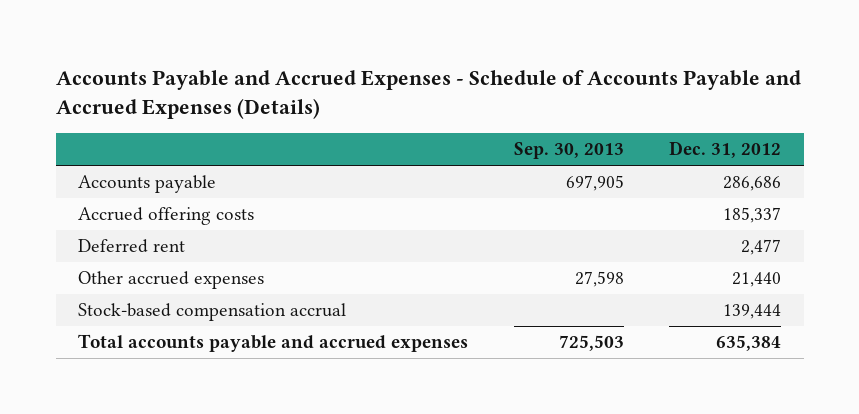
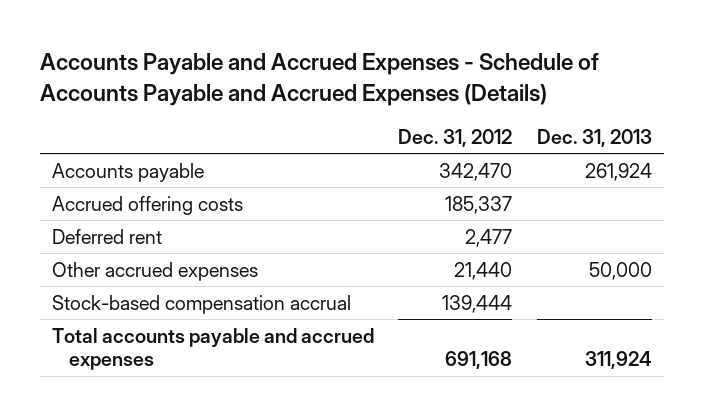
- | Sep. 30, 2013 | Dec. 31, 2012
+ | Dec. 31, 2012 | Dec. 31, 2013
- Accounts payable | 697,905 | 286,686
+ Accounts payable | 342,470 | 261,924
- Total accounts payable and accrued expenses | 725,503 | 635,384
+ Total accounts payable and accrued expenses | 691,168 | 311,924

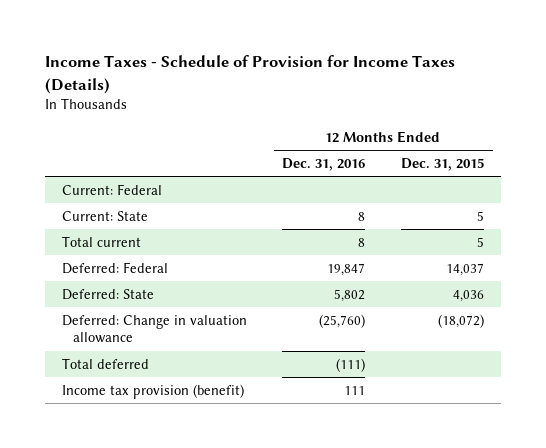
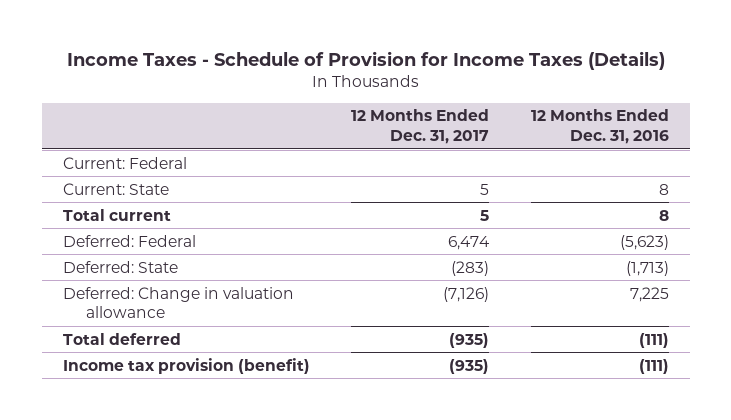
- | 12 Months Ended Dec. 31, 2016 | 12 Months Ended Dec. 31, 2015
+ | 12 Months Ended Dec. 31, 2017 | 12 Months Ended Dec. 31, 2016
- Deferred: Federal | 19,847 | 14,037
- Deferred: State | 5,802 | 4,036
- Deferred: Change in valuation allowance | (25,760) | (18,072)
+ Deferred: Federal | 6,474 | (5,623)
+ Deferred: State | (283) | (1,713)
+ Deferred: Change in valuation allowance | (7,126) | 7,225
- Income tax provision (benefit) | 111 |
+ Income tax provision (benefit) | (935) | (111)

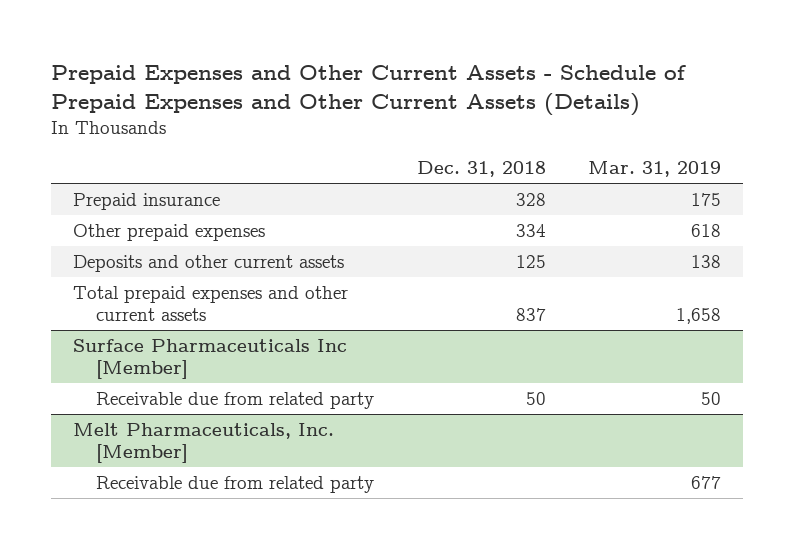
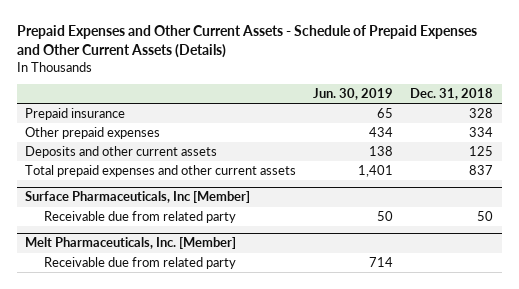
- | Dec. 31, 2018 | Mar. 31, 2019
+ | Jun. 30, 2019 | Dec. 31, 2018
- Surface Pharmaceuticals Inc [Member]
+ Surface Pharmaceuticals, Inc [Member]

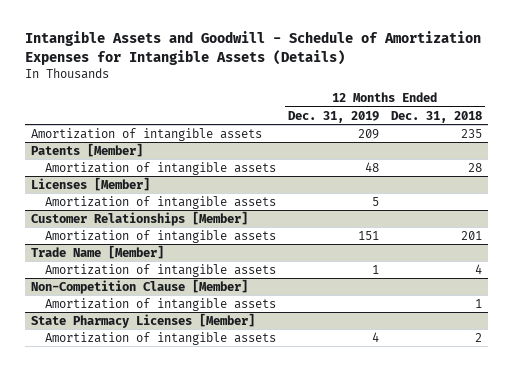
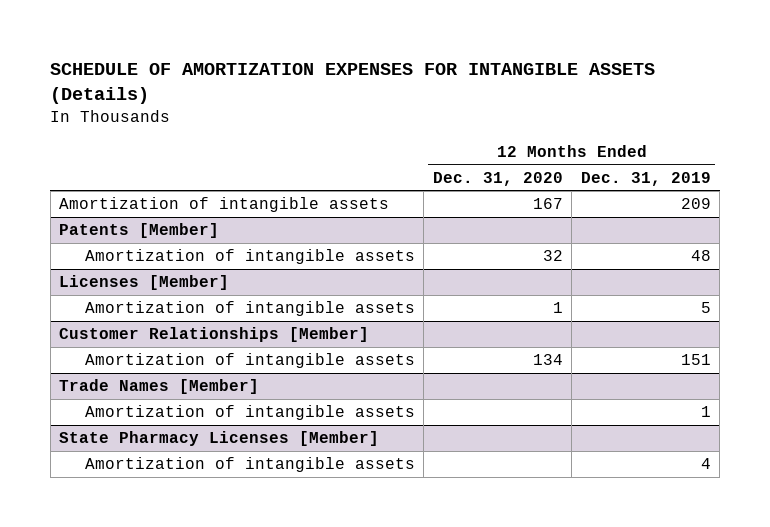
- Intangible Assets and Goodwill - Schedule of Amortization Expenses for Intangible Assets (Details)
+ SCHEDULE OF AMORTIZATION EXPENSES FOR INTANGIBLE ASSETS (Details)
- | 12 Months Ended Dec. 31, 2019 | 12 Months Ended Dec. 31, 2018
+ | 12 Months Ended Dec. 31, 2020 | 12 Months Ended Dec. 31, 2019
- Trade Name [Member]
+ Trade Names [Member]
- Non-Competition Clause [Member]
- Amortization of intangible assets | | 1

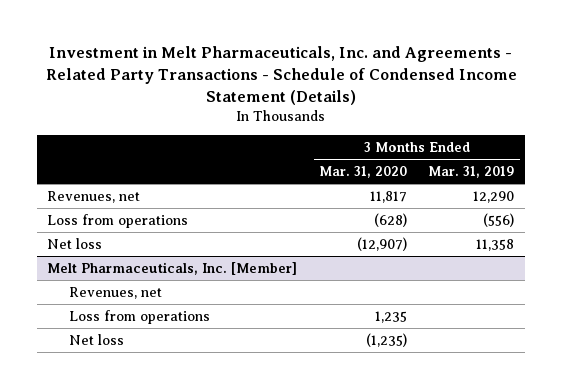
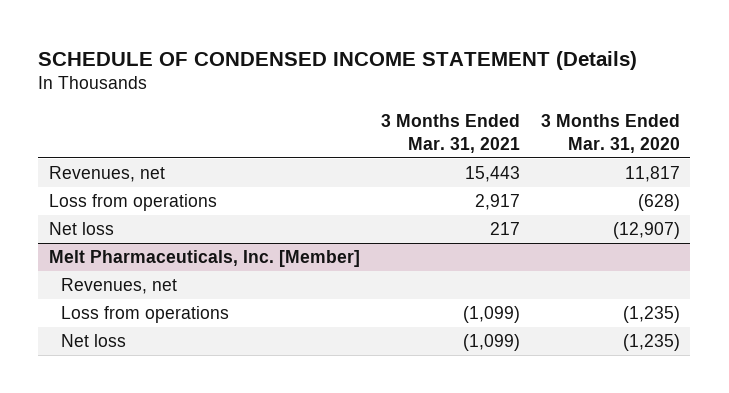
- Investment in Melt Pharmaceuticals, Inc. and Agreements - Related Party Transactions - Schedule of Condensed Income Statement (Details)
+ SCHEDULE OF CONDENSED INCOME STATEMENT (Details)
- | 3 Months Ended Mar. 31, 2020 | 3 Months Ended Mar. 31, 2019
+ | 3 Months Ended Mar. 31, 2021 | 3 Months Ended Mar. 31, 2020
@ Melt Pharmaceuticals, Inc. [Member]
- Loss from operations | 1,235 |
+ Loss from operations | (1,099) | (1,235)

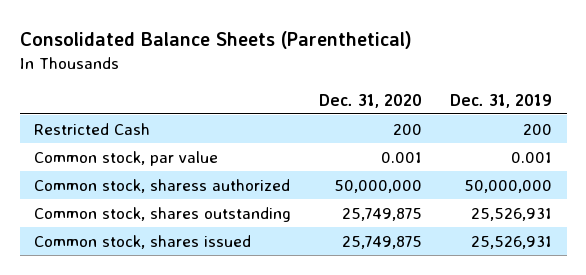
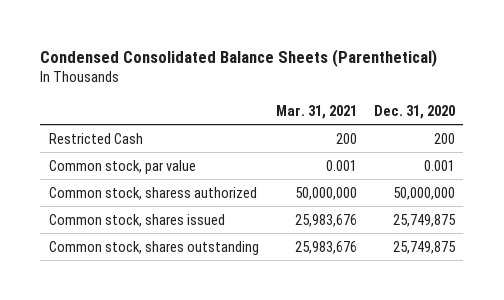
- Consolidated Balance Sheets (Parenthetical)
+ Condensed Consolidated Balance Sheets (Parenthetical)
- | Dec. 31, 2020 | Dec. 31, 2019
+ | Mar. 31, 2021 | Dec. 31, 2020
moved down: Common stock, shares outstanding | 25,983,676 | 25,749,875

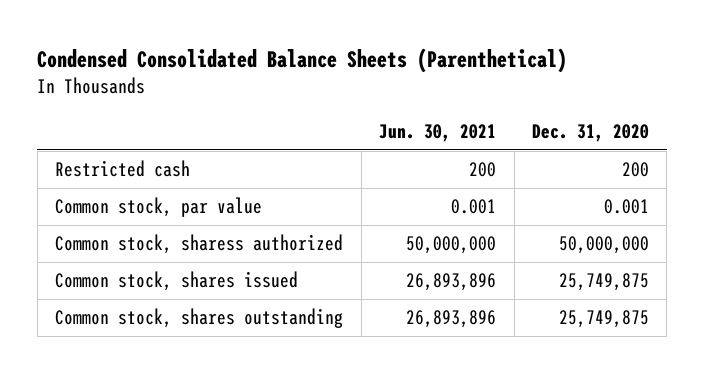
- | Mar. 31, 2021 | Dec. 31, 2020
+ | Jun. 30, 2021 | Dec. 31, 2020
- Restricted Cash | 200 | 200
+ Restricted cash | 200 | 200

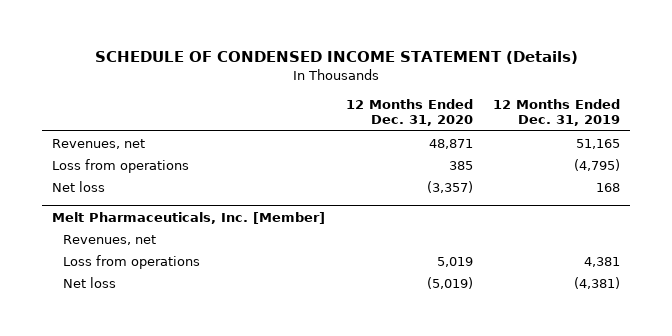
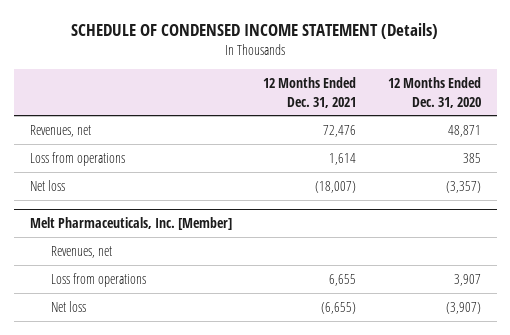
- | 12 Months Ended Dec. 31, 2020 | 12 Months Ended Dec. 31, 2019
+ | 12 Months Ended Dec. 31, 2021 | 12 Months Ended Dec. 31, 2020
@ Melt Pharmaceuticals, Inc. [Member]
- Loss from operations | 5,019 | 4,381
- Net loss | (5,019) | (4,381)
+ Loss from operations | 6,655 | 3,907
+ Net loss | (6,655) | (3,907)

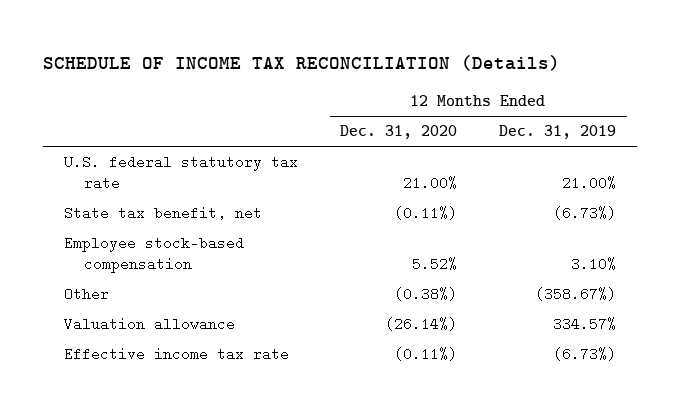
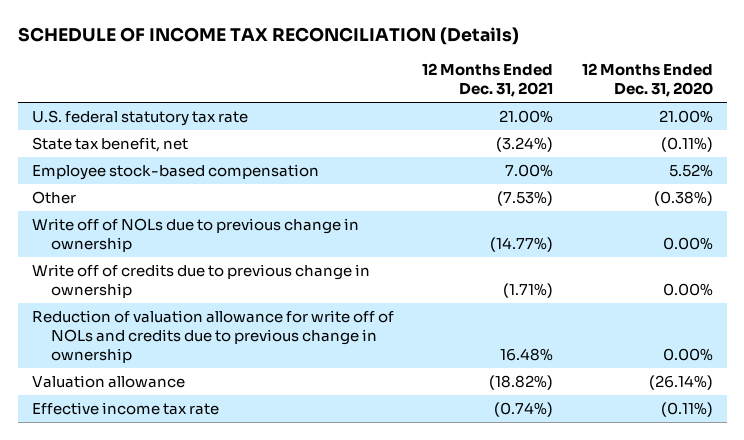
- | 12 Months Ended Dec. 31, 2020 | 12 Months Ended Dec. 31, 2019
+ | 12 Months Ended Dec. 31, 2021 | 12 Months Ended Dec. 31, 2020
+ Write off of NOLs due to previous change in ownership | (14.77%) | 0.00%
+ Write off of credits due to previous change in ownership | (1.71%) | 0.00%
+ Reduction of valuation allowance for write off of NOLs and credits due to previous change in ownership | 16.48% | 0.00%

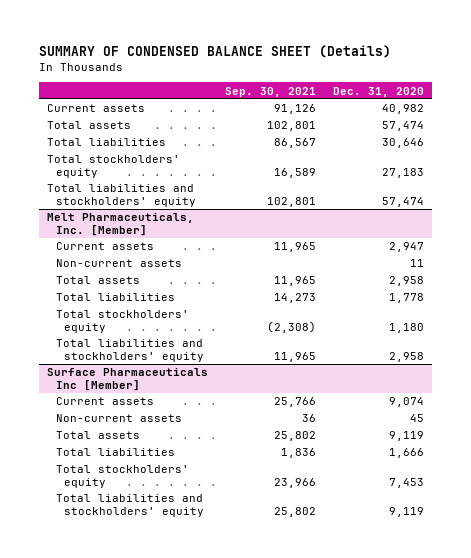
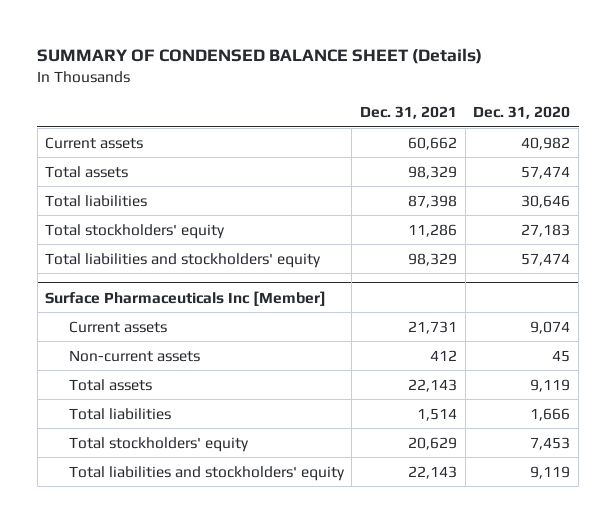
- | Sep. 30, 2021 | Dec. 31, 2020
+ | Dec. 31, 2021 | Dec. 31, 2020
- Melt Pharmaceuticals, Inc. [Member]
- Current assets | 11,965 | 2,947
- Non-current assets | | 11
- Total assets | 11,965 | 2,958
- Total liabilities | 14,273 | 1,778
- Total stockholders' equity | (2,308) | 1,180
- Total liabilities and stockholders' equity | 11,965 | 2,958

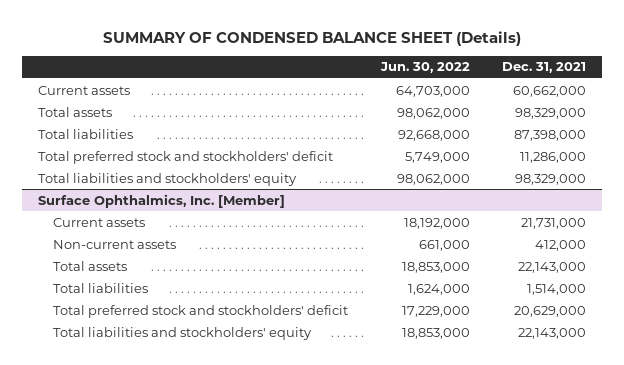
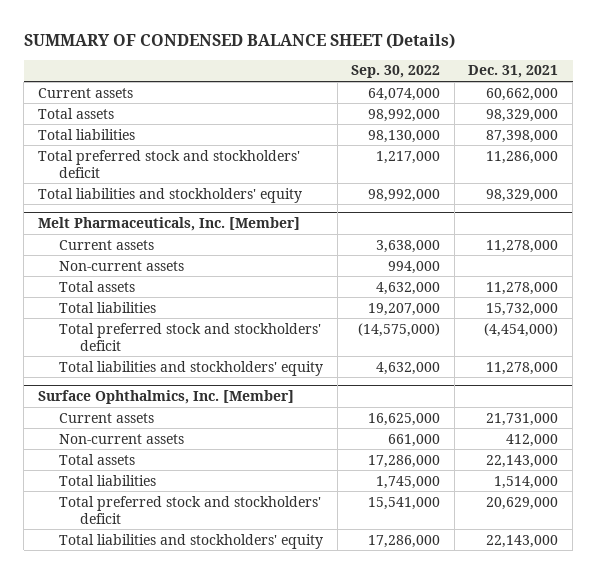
- | Jun. 30, 2022 | Dec. 31, 2021
+ | Sep. 30, 2022 | Dec. 31, 2021
+ Melt Pharmaceuticals, Inc. [Member]
+ Current assets | 3,638,000 | 11,278,000
+ Non-current assets | 994,000 |
+ Total assets | 4,632,000 | 11,278,000
+ Total liabilities | 19,207,000 | 15,732,000
+ Total preferred stock and stockholders' deficit | (14,575,000) | (4,454,000)
+ Total liabilities and stockholders' equity | 4,632,000 | 11,278,000

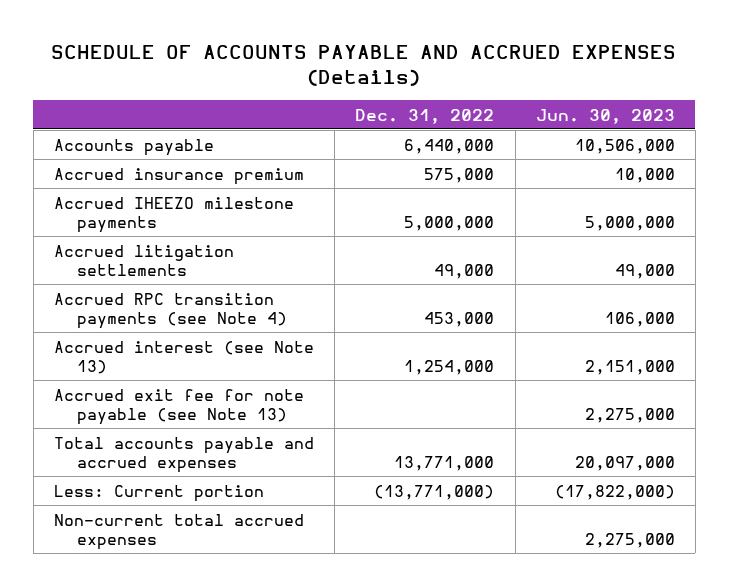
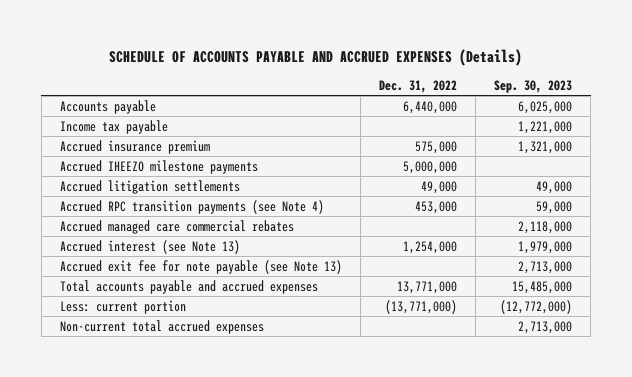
- | Dec. 31, 2022 | Jun. 30, 2023
+ | Dec. 31, 2022 | Sep. 30, 2023
+ Income tax payable | | 1,221,000
+ Accrued managed care commercial rebates | | 2,118,000
- Less: Current portion | (13,771,000) | (17,822,000)
+ Less: current portion | (13,771,000) | (12,772,000)

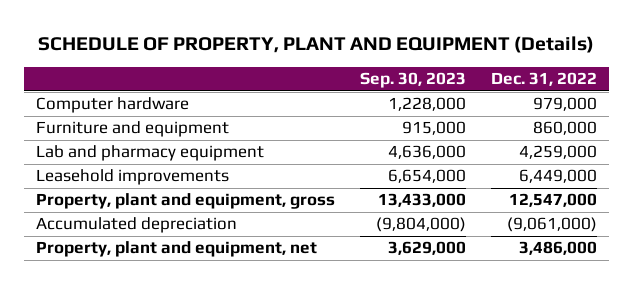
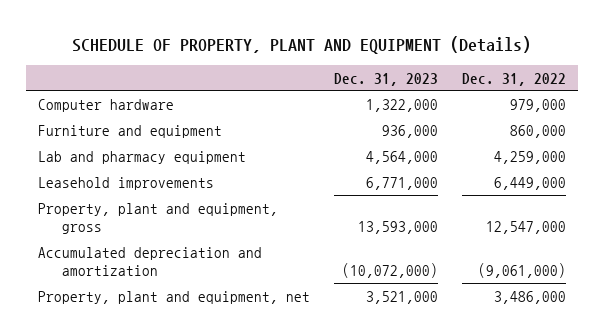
- | Sep. 30, 2023 | Dec. 31, 2022
+ | Dec. 31, 2023 | Dec. 31, 2022
- Accumulated depreciation | (9,804,000) | (9,061,000)
+ Accumulated depreciation and amortization | (10,072,000) | (9,061,000)

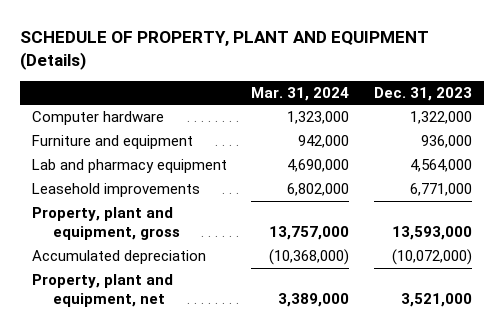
- | Dec. 31, 2023 | Dec. 31, 2022
+ | Mar. 31, 2024 | Dec. 31, 2023
- Accumulated depreciation and amortization | (10,072,000) | (9,061,000)
+ Accumulated depreciation | (10,368,000) | (10,072,000)

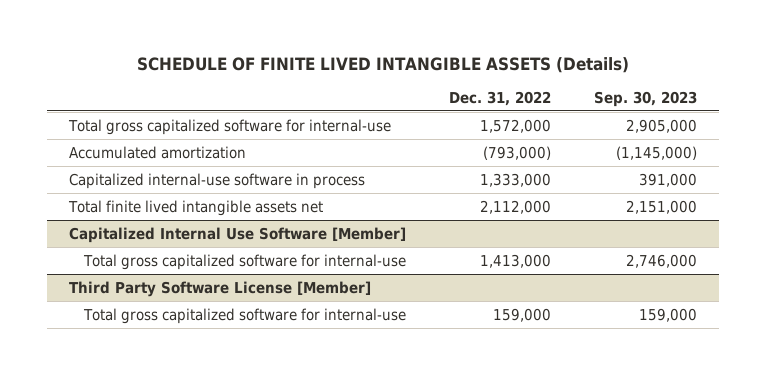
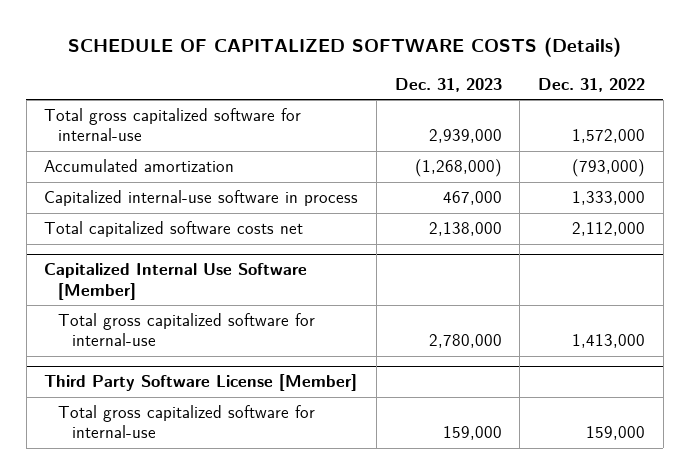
- SCHEDULE OF FINITE LIVED INTANGIBLE ASSETS (Details)
+ SCHEDULE OF CAPITALIZED SOFTWARE COSTS (Details)
- | Dec. 31, 2022 | Sep. 30, 2023
+ | Dec. 31, 2023 | Dec. 31, 2022
- Total finite lived intangible assets net | 2,112,000 | 2,151,000
+ Total capitalized software costs net | 2,138,000 | 2,112,000

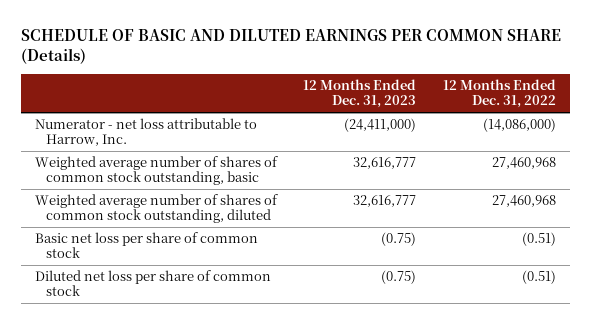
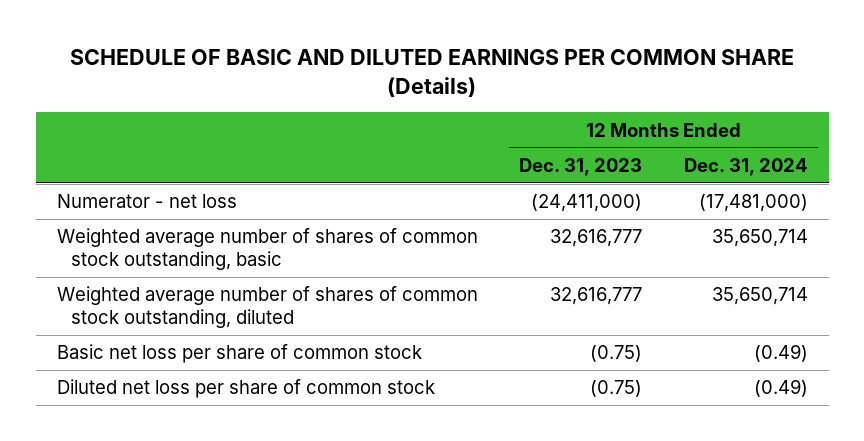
- | 12 Months Ended Dec. 31, 2023 | 12 Months Ended Dec. 31, 2022
+ | 12 Months Ended Dec. 31, 2023 | 12 Months Ended Dec. 31, 2024
- Numerator - net loss attributable to Harrow, Inc. | (24,411,000) | (14,086,000)
+ Numerator - net loss | (24,411,000) | (17,481,000)

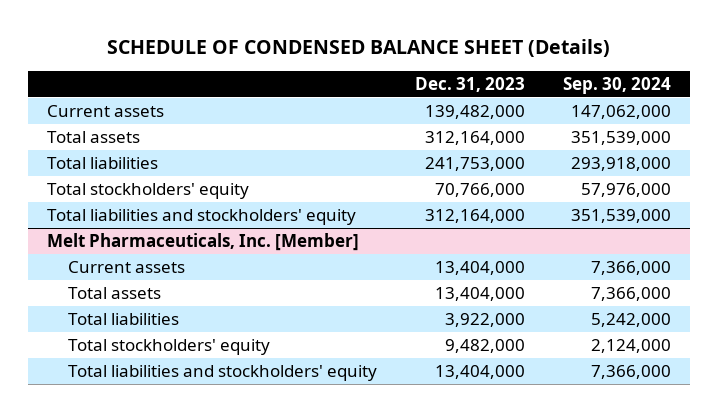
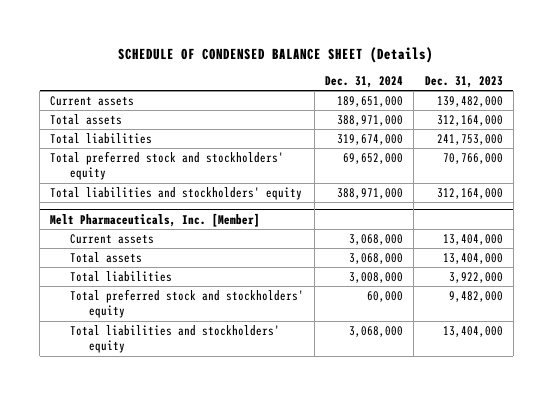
- | Dec. 31, 2023 | Sep. 30, 2024
+ | Dec. 31, 2024 | Dec. 31, 2023
- Total stockholders' equity | 70,766,000 | 57,976,000
+ Total preferred stock and stockholders' equity | 69,652,000 | 70,766,000
@ Melt Pharmaceuticals, Inc. [Member]
- Total stockholders' equity | 9,482,000 | 2,124,000
+ Total preferred stock and stockholders' equity | 60,000 | 9,482,000

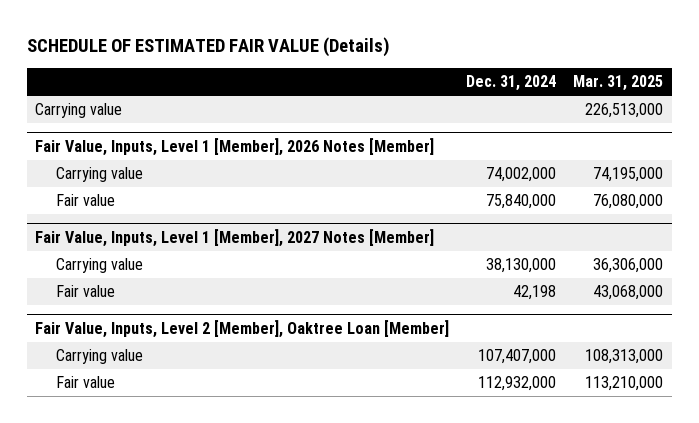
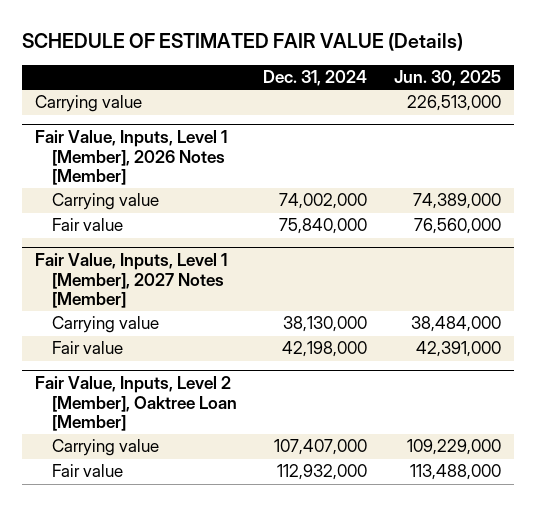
- | Dec. 31, 2024 | Mar. 31, 2025
+ | Dec. 31, 2024 | Jun. 30, 2025
@ Fair Value, Inputs, Level 1 [Member], 2027 Notes [Member]
- Fair value | 42,198 | 43,068,000
+ Fair value | 42,198,000 | 42,391,000

